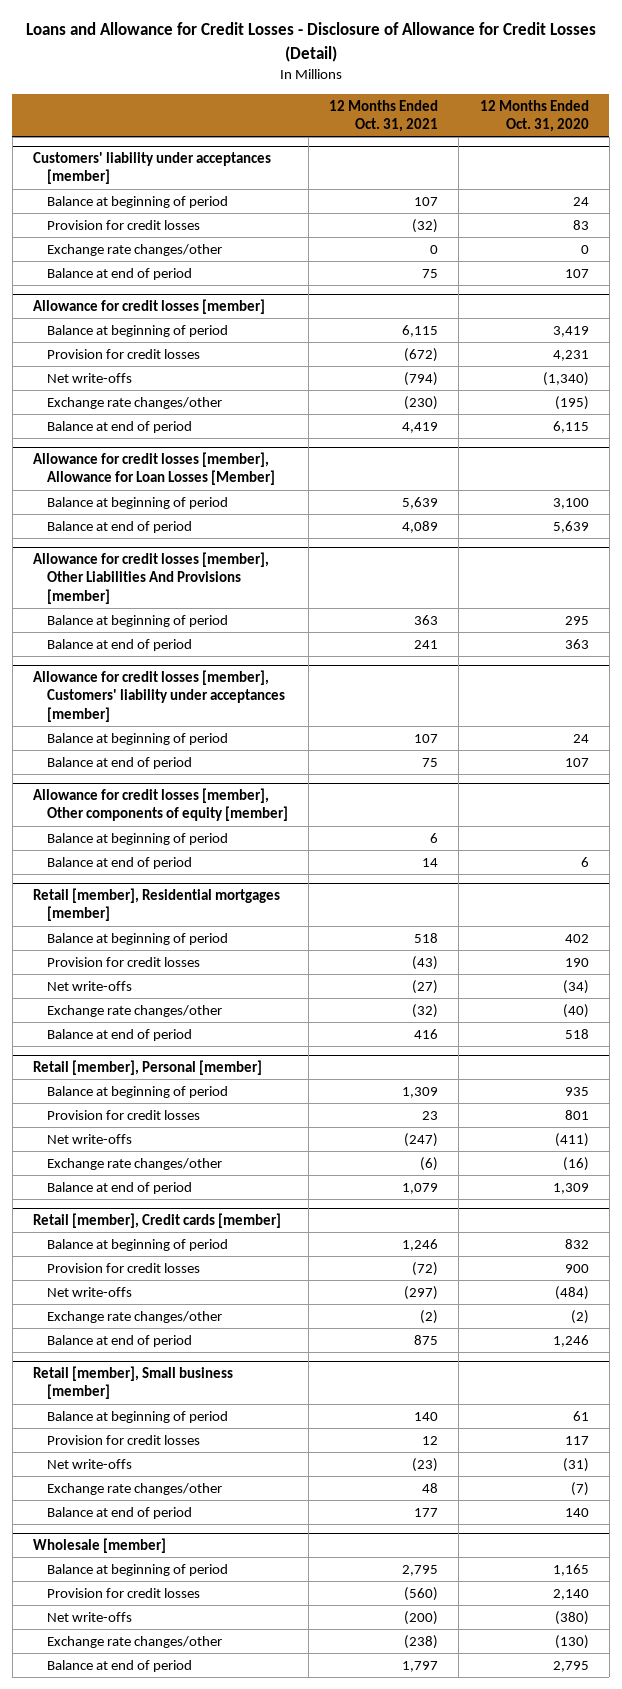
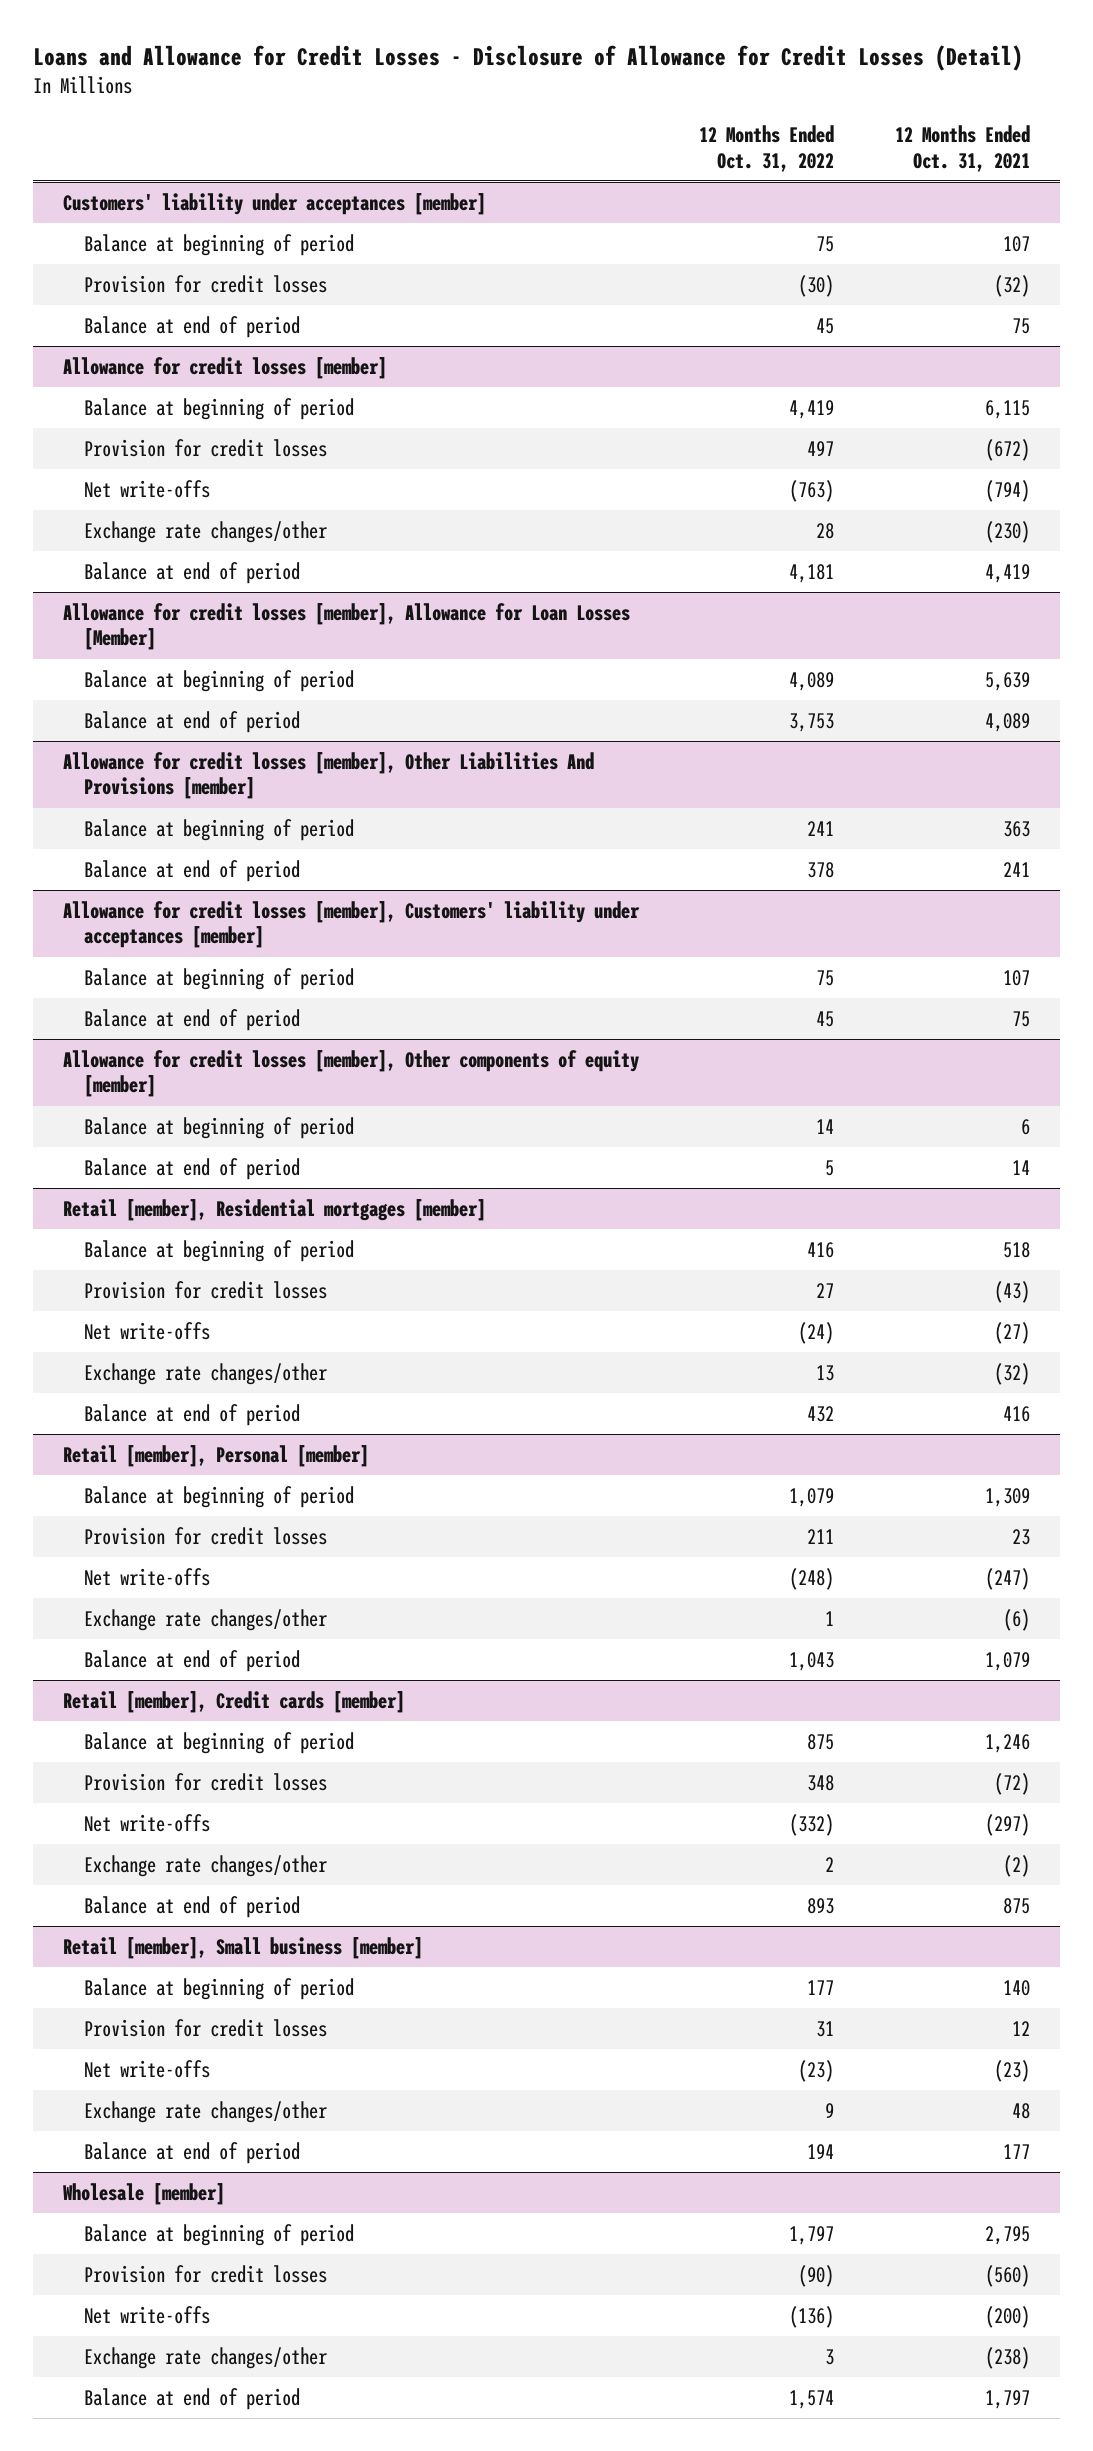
- | 12 Months Ended Oct. 31, 2021 | 12 Months Ended Oct. 31, 2020
+ | 12 Months Ended Oct. 31, 2022 | 12 Months Ended Oct. 31, 2021
@ Customers' liability under acceptances [member]
- Exchange rate changes/other | 0 | 0

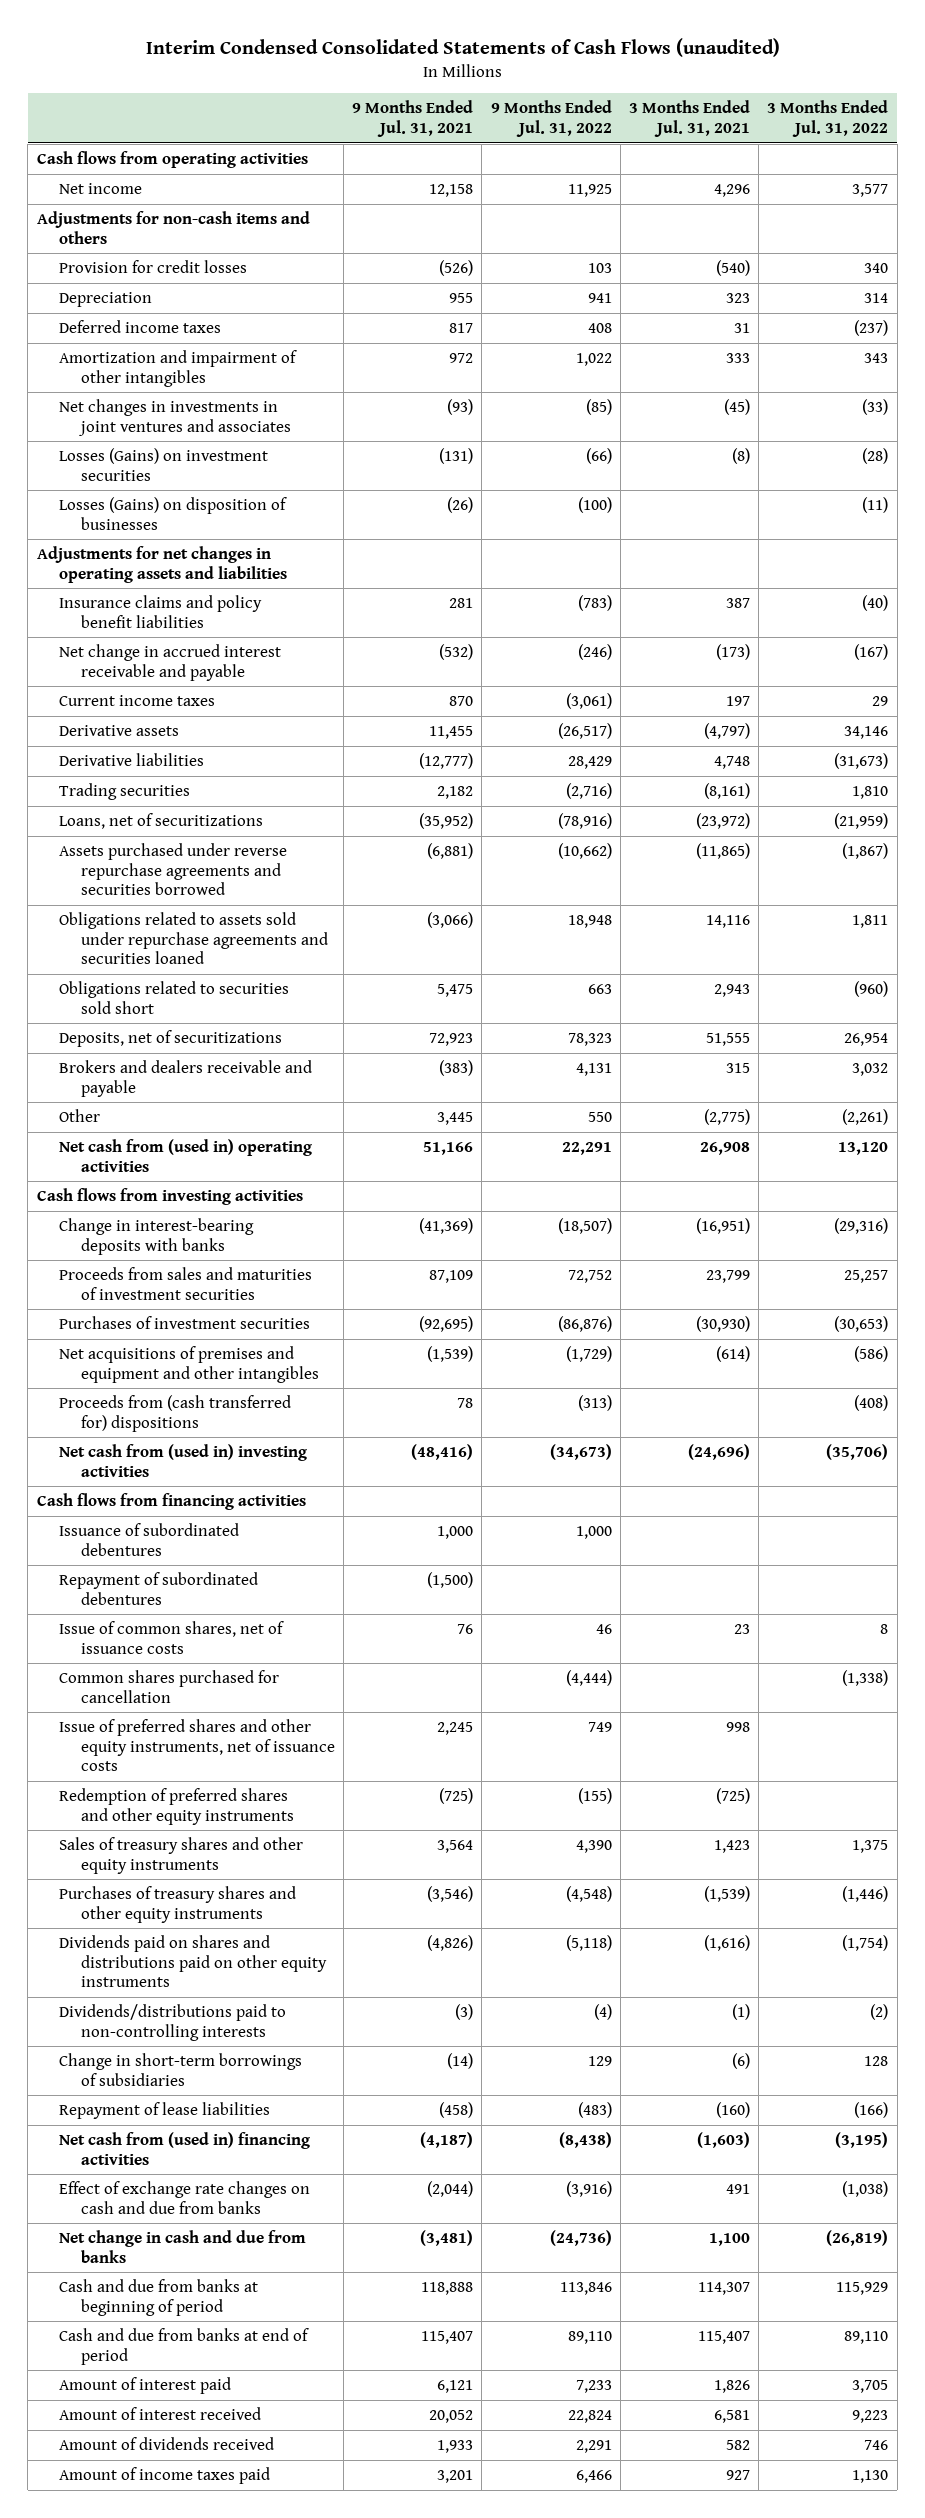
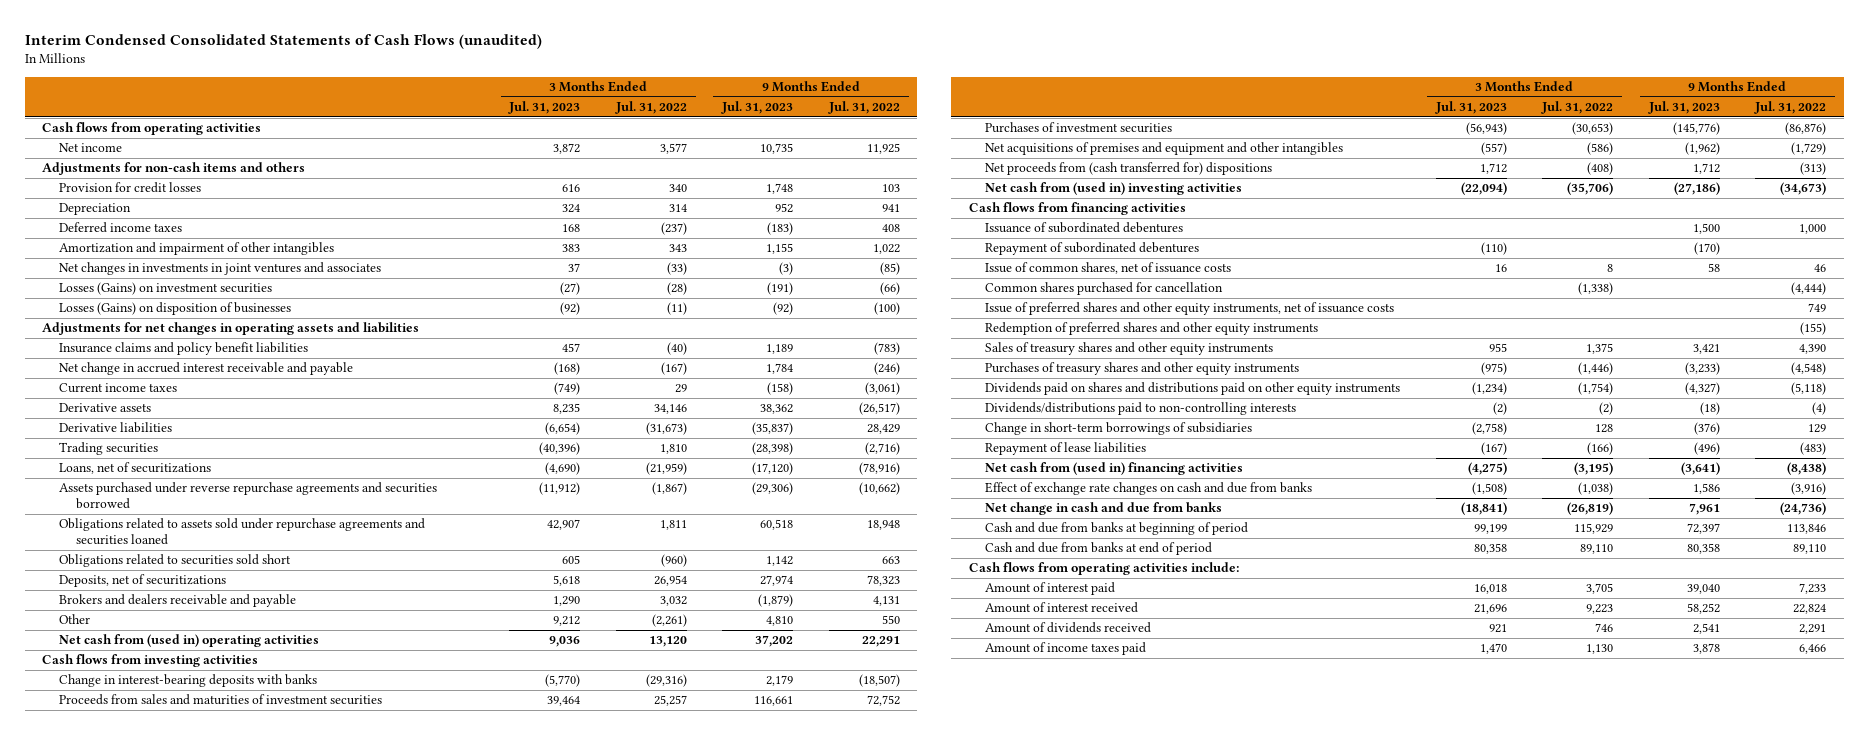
- | 9 Months Ended Jul. 31, 2021 | 9 Months Ended Jul. 31, 2022 | 3 Months Ended Jul. 31, 2021 | 3 Months Ended Jul. 31, 2022
+ | 3 Months Ended Jul. 31, 2023 | 3 Months Ended Jul. 31, 2022 | 9 Months Ended Jul. 31, 2023 | 9 Months Ended Jul. 31, 2022
- Proceeds from (cash transferred for) dispositions | 78 | (313) | | (408)
+ Net proceeds from (cash transferred for) dispositions | 1,712 | (408) | 1,712 | (313)
+ Cash flows from operating activities include:

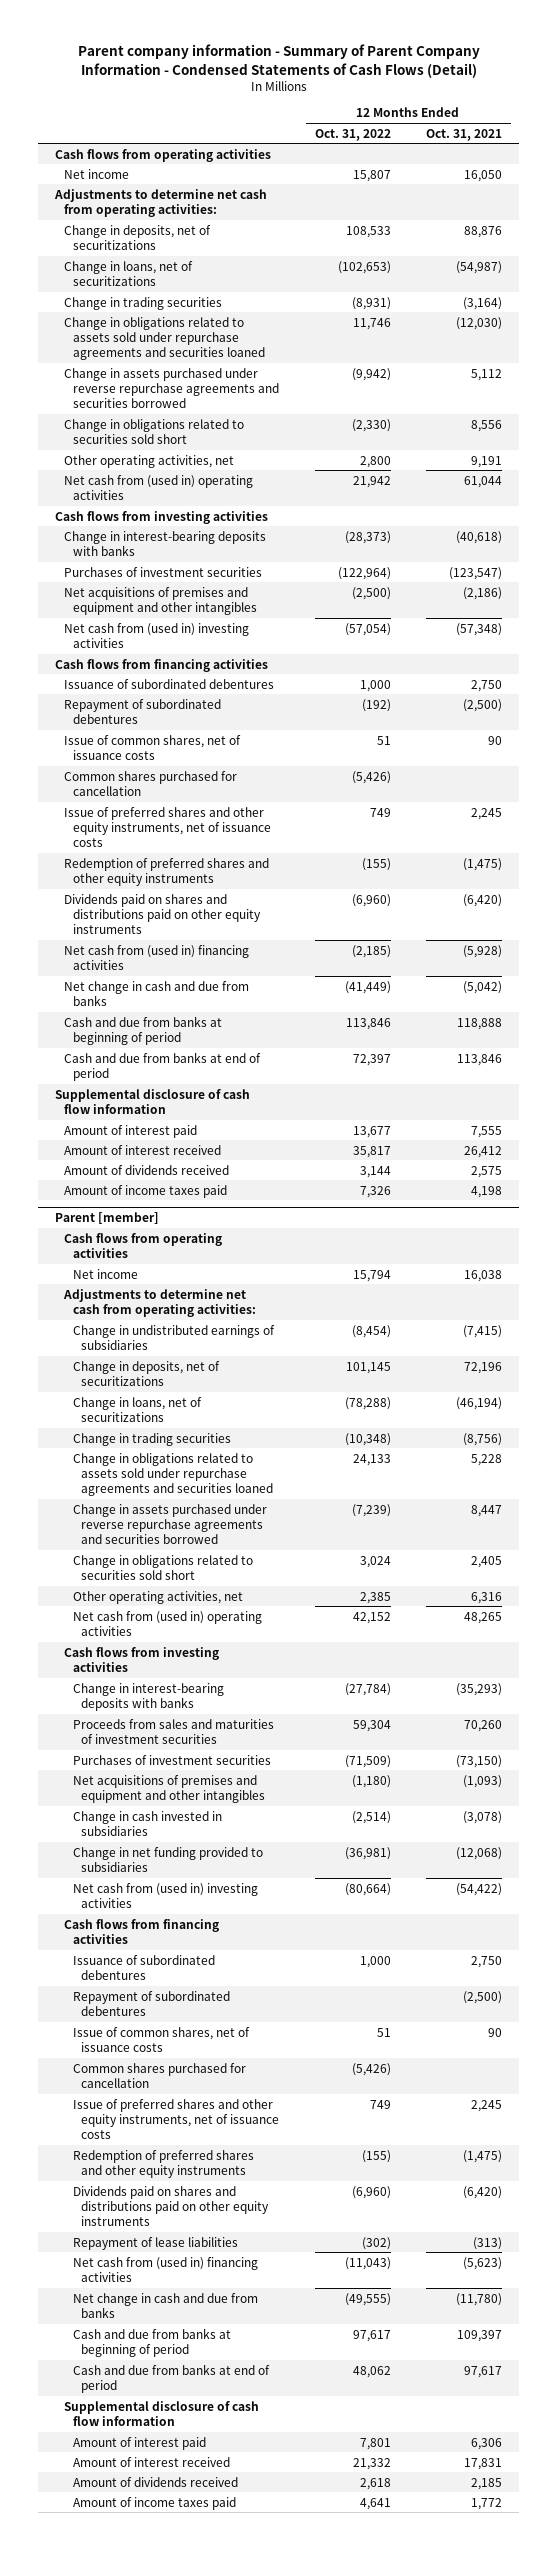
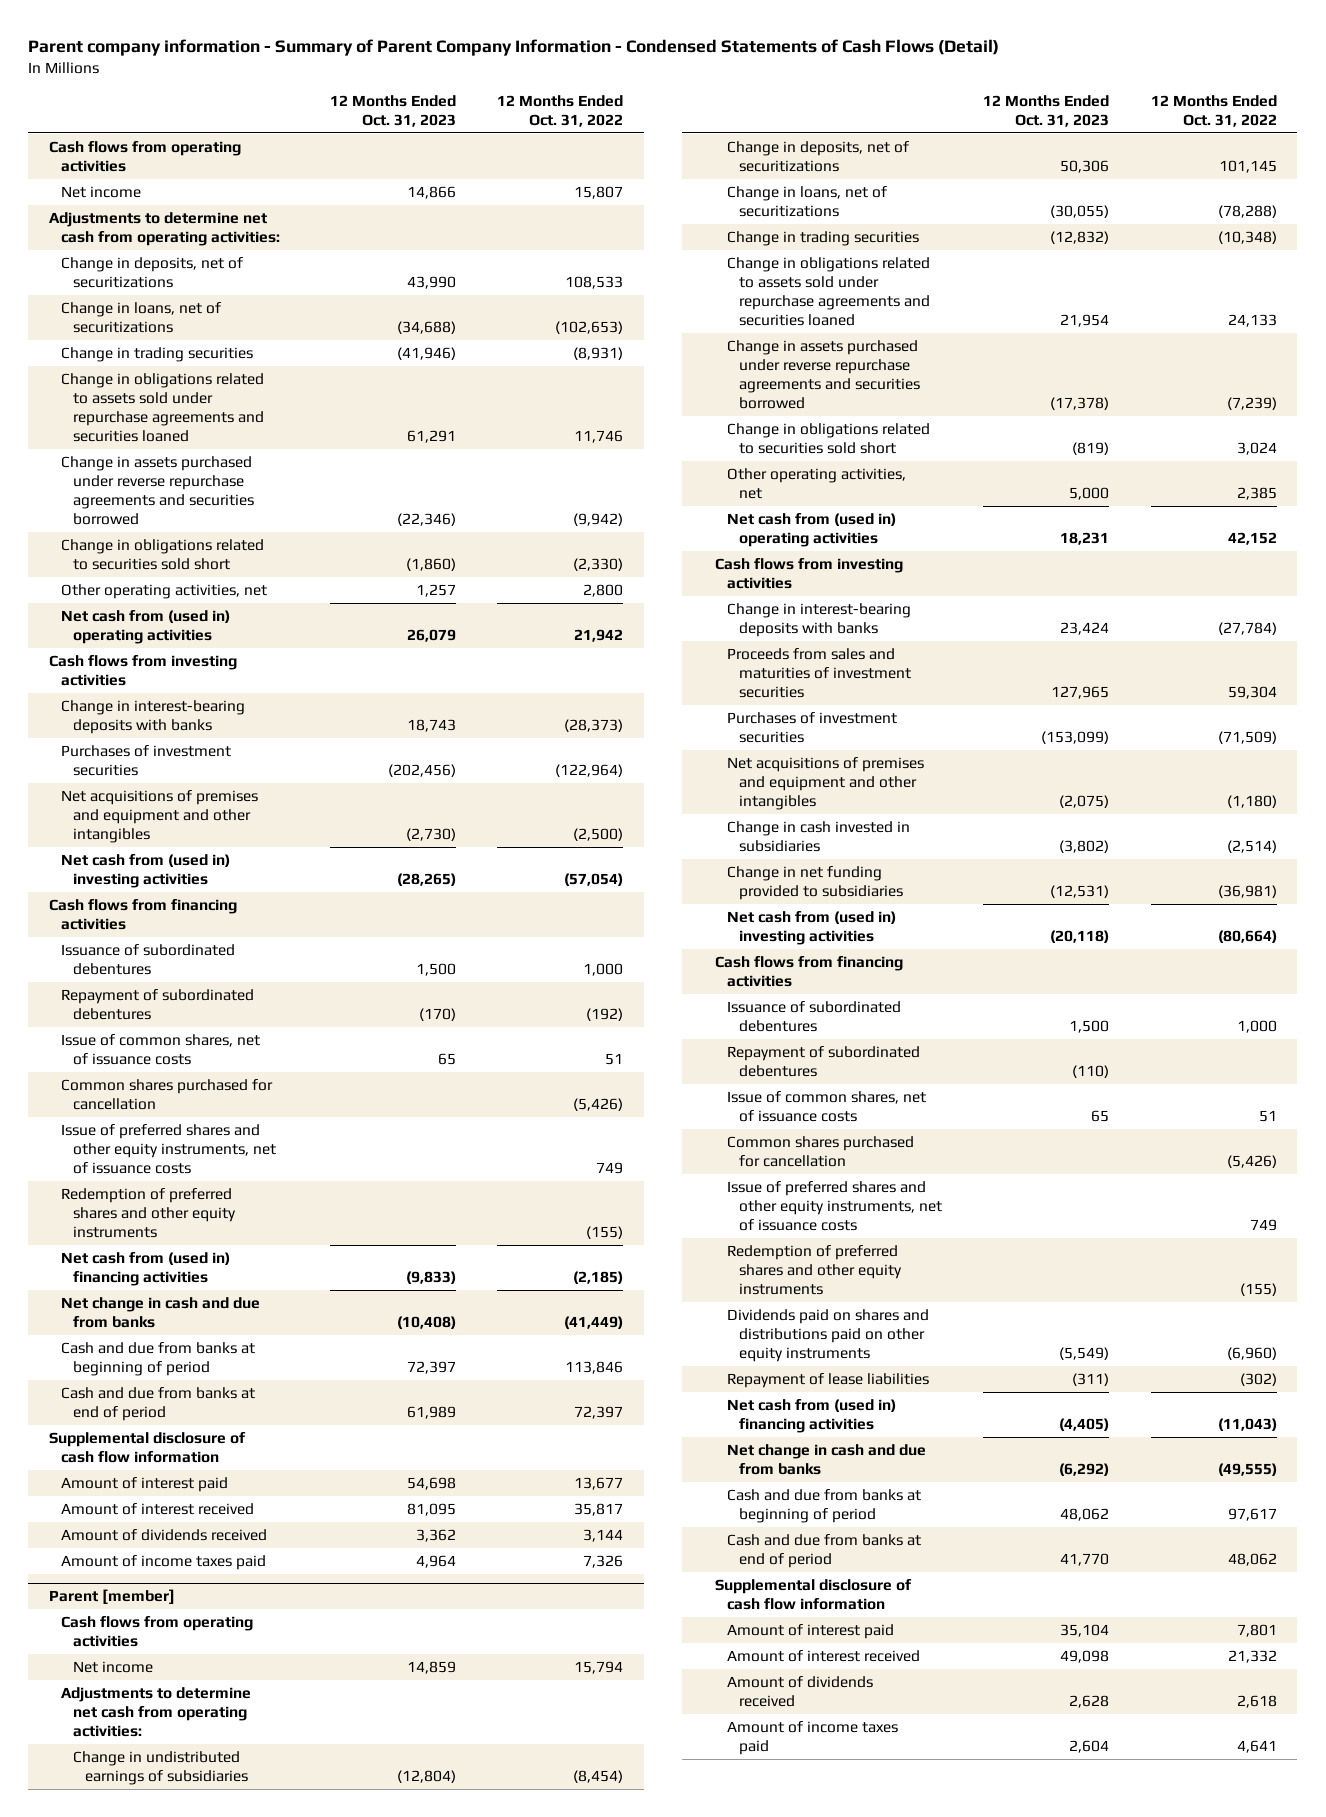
- | 12 Months Ended Oct. 31, 2022 | 12 Months Ended Oct. 31, 2021
+ | 12 Months Ended Oct. 31, 2023 | 12 Months Ended Oct. 31, 2022
- Dividends paid on shares and distributions paid on other equity instruments | (6,960) | (6,420)

